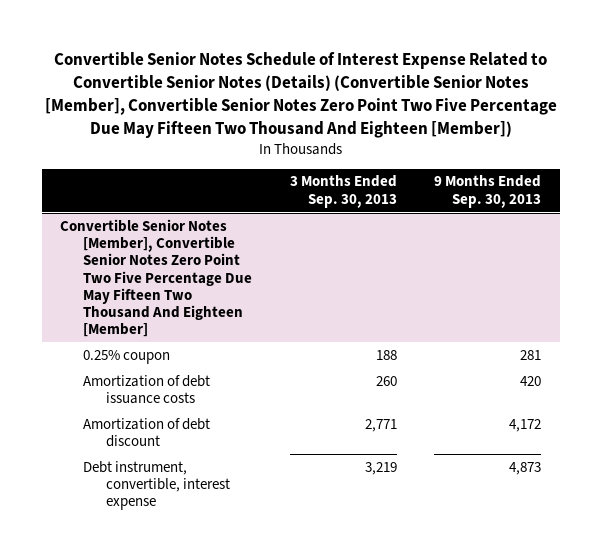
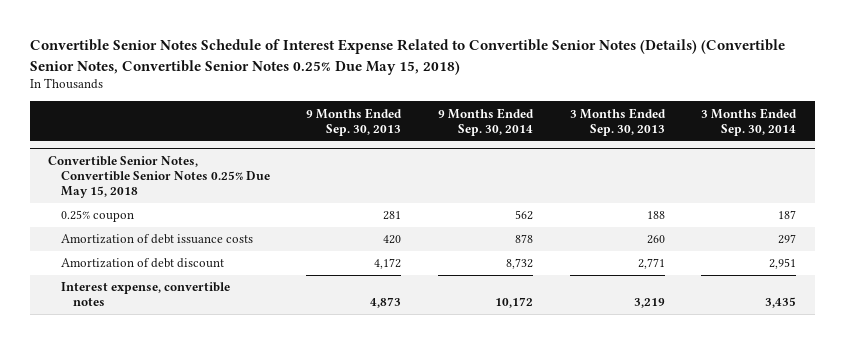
- Convertible Senior Notes Schedule of Interest Expense Related to Convertible Senior Notes (Details) (Convertible Senior Notes [Member], Convertible Senior Notes Zero Point Two Five Percentage Due May Fifteen Two Thousand And Eighteen [Member])
+ Convertible Senior Notes Schedule of Interest Expense Related to Convertible Senior Notes (Details) (Convertible Senior Notes, Convertible Senior Notes 0.25% Due May 15, 2018)
- | 3 Months Ended Sep. 30, 2013 | 9 Months Ended Sep. 30, 2013
+ | 9 Months Ended Sep. 30, 2013 | 9 Months Ended Sep. 30, 2014 | 3 Months Ended Sep. 30, 2013 | 3 Months Ended Sep. 30, 2014
- Convertible Senior Notes [Member], Convertible Senior Notes Zero Point Two Five Percentage Due May Fifteen Two Thousand And Eighteen [Member]
+ Convertible Senior Notes, Convertible Senior Notes 0.25% Due May 15, 2018
- Debt instrument, convertible, interest expense | 3,219 | 4,873
+ Interest expense, convertible notes | 4,873 | 10,172 | 3,219 | 3,435

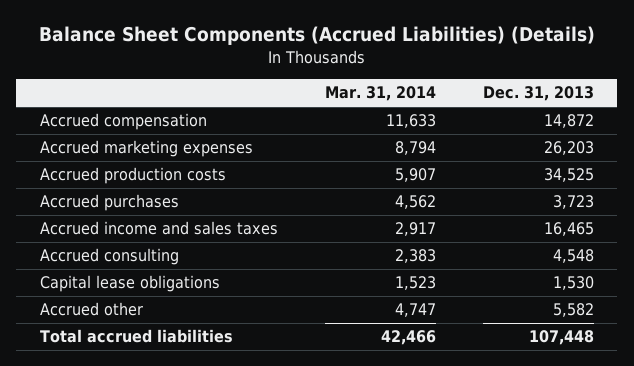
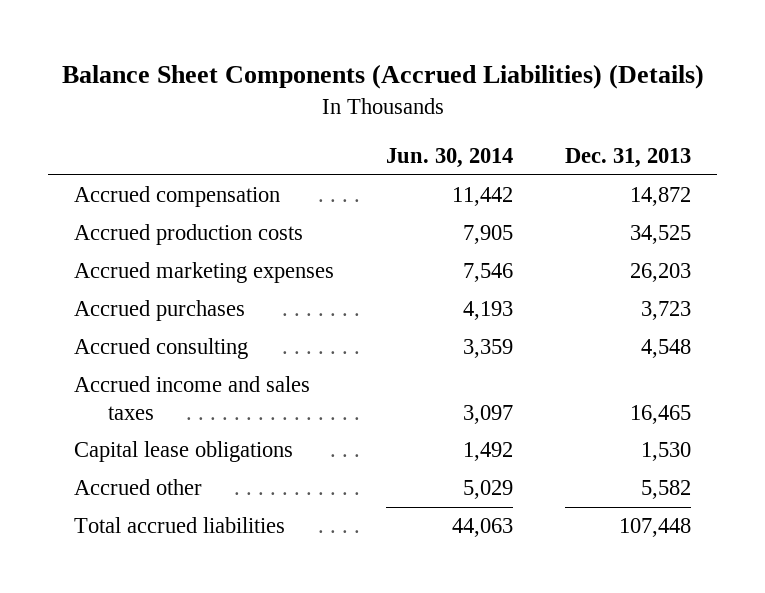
- | Mar. 31, 2014 | Dec. 31, 2013
+ | Jun. 30, 2014 | Dec. 31, 2013
moved down: Accrued marketing expenses | 7,546 | 26,203
moved down: Accrued income and sales taxes | 3,097 | 16,465

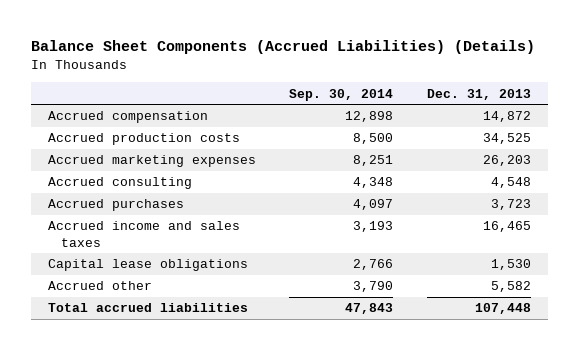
- | Jun. 30, 2014 | Dec. 31, 2013
+ | Sep. 30, 2014 | Dec. 31, 2013
moved down: Accrued purchases | 4,097 | 3,723

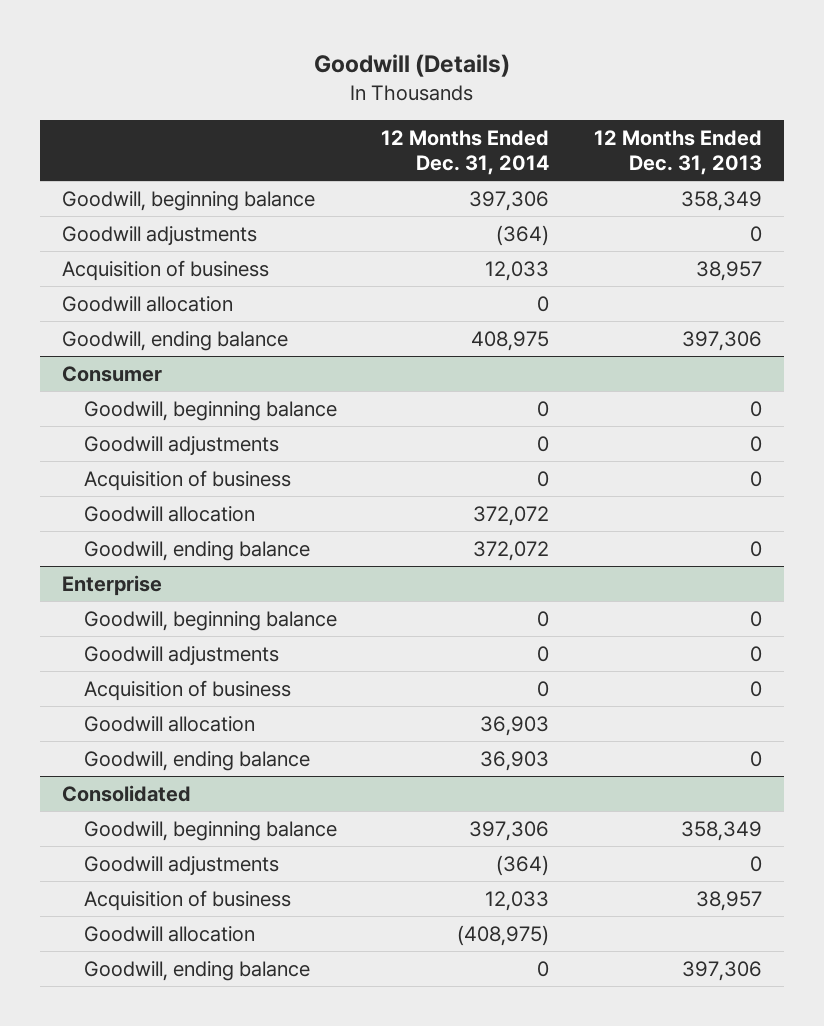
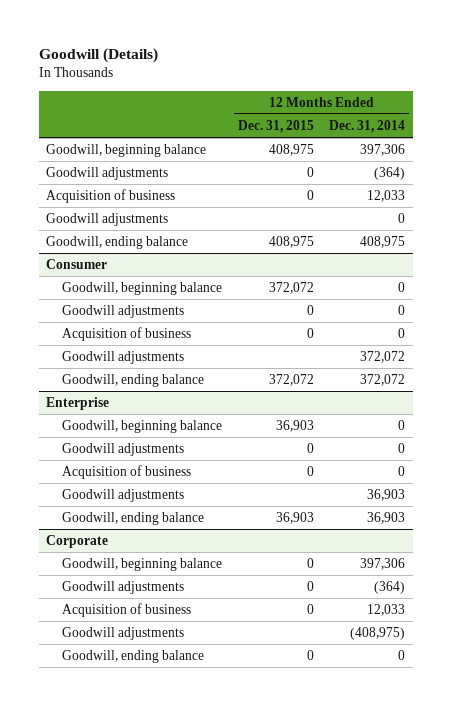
- | 12 Months Ended Dec. 31, 2014 | 12 Months Ended Dec. 31, 2013
+ | 12 Months Ended Dec. 31, 2015 | 12 Months Ended Dec. 31, 2014
- Goodwill allocation | 0 |
+ Goodwill adjustments | | 0
@ Consumer
- Goodwill allocation | 372,072 |
+ Goodwill adjustments | | 372,072
@ Enterprise
- Goodwill allocation | 36,903 |
+ Goodwill adjustments | | 36,903
- Consolidated
+ Corporate
- Goodwill allocation | (408,975) |
+ Goodwill adjustments | | (408,975)

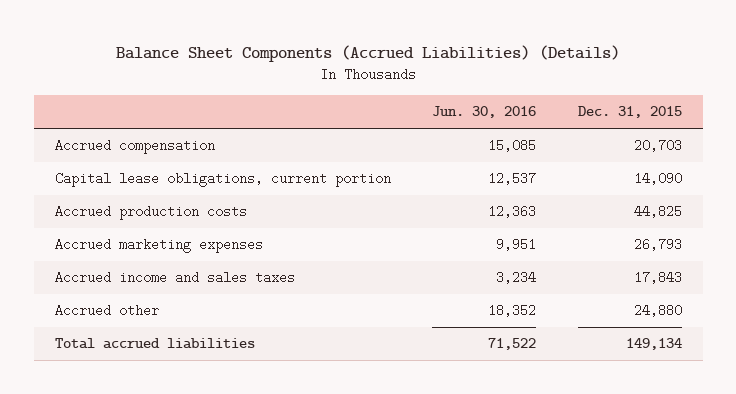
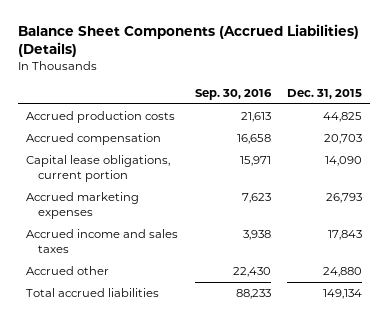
- | Jun. 30, 2016 | Dec. 31, 2015
+ | Sep. 30, 2016 | Dec. 31, 2015
moved up: Accrued production costs | 21,613 | 44,825

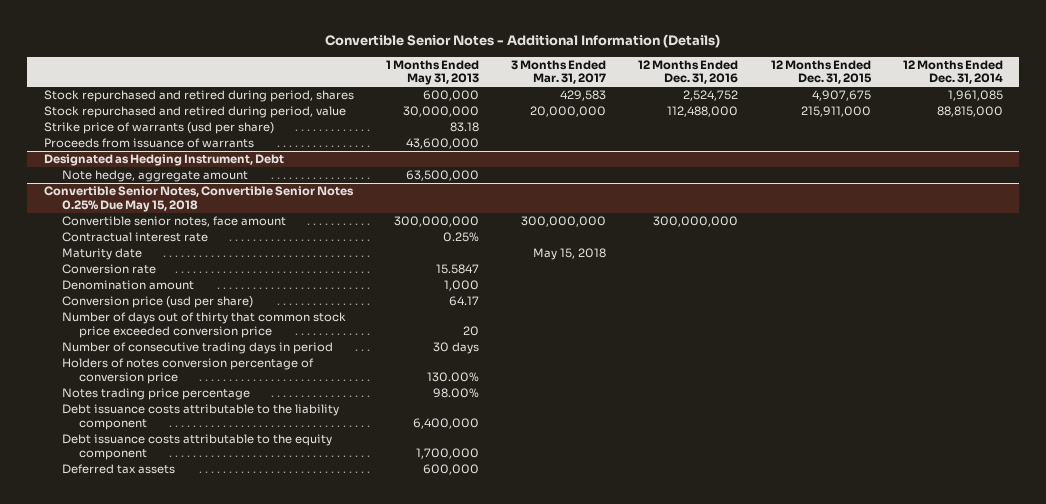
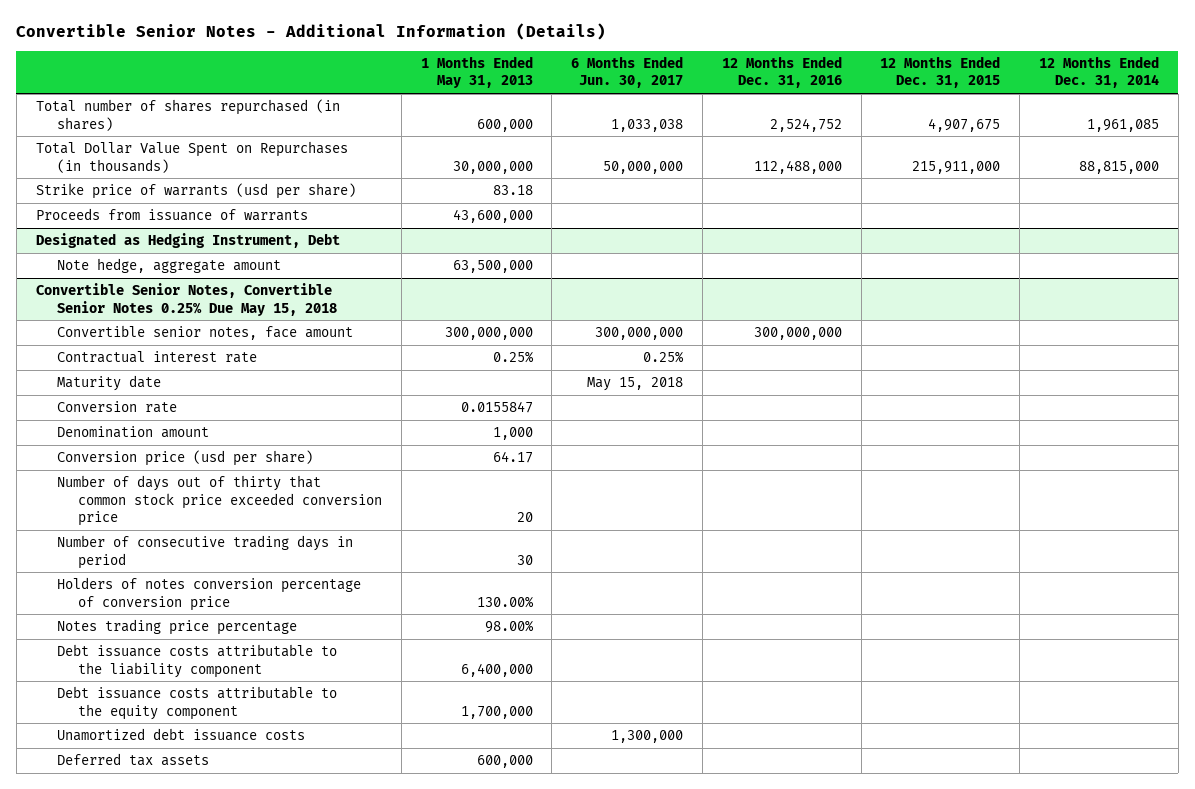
- | 1 Months Ended May 31, 2013 | 3 Months Ended Mar. 31, 2017 | 12 Months Ended Dec. 31, 2016 | 12 Months Ended Dec. 31, 2015 | 12 Months Ended Dec. 31, 2014
+ | 1 Months Ended May 31, 2013 | 6 Months Ended Jun. 30, 2017 | 12 Months Ended Dec. 31, 2016 | 12 Months Ended Dec. 31, 2015 | 12 Months Ended Dec. 31, 2014
- Stock repurchased and retired during period, shares | 600,000 | 429,583 | 2,524,752 | 4,907,675 | 1,961,085
- Stock repurchased and retired during period, value | 30,000,000 | 20,000,000 | 112,488,000 | 215,911,000 | 88,815,000
+ Total number of shares repurchased (in shares) | 600,000 | 1,033,038 | 2,524,752 | 4,907,675 | 1,961,085
+ Total Dollar Value Spent on Repurchases (in thousands) | 30,000,000 | 50,000,000 | 112,488,000 | 215,911,000 | 88,815,000
@ Convertible Senior Notes, Convertible Senior Notes 0.25% Due May 15, 2018
- Conversion rate | 15.5847 | | | |
+ Conversion rate | 0.0155847 | | | |
- Number of consecutive trading days in period | 30 days | | | |
+ Number of consecutive trading days in period | 30 | | | |
+ Unamortized debt issuance costs | | 1,300,000 | | |

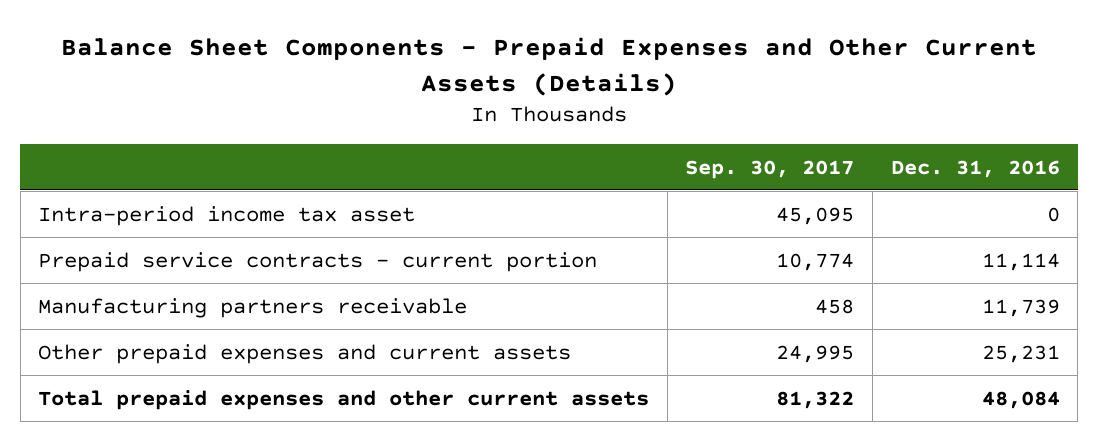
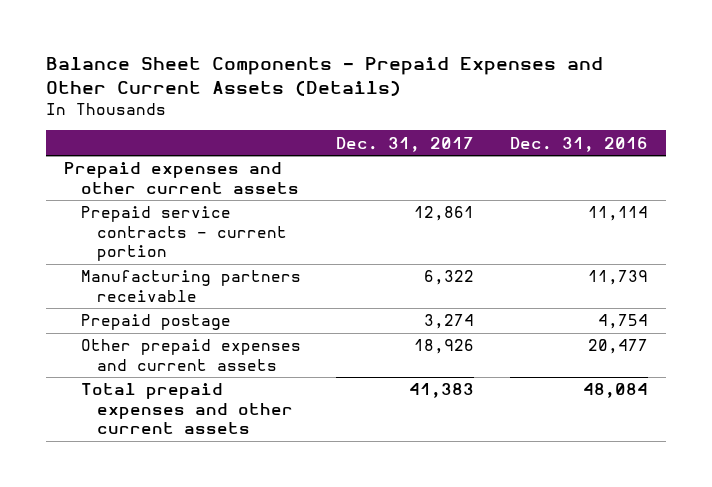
- | Sep. 30, 2017 | Dec. 31, 2016
+ | Dec. 31, 2017 | Dec. 31, 2016
- Intra-period income tax asset | 45,095 | 0
+ Prepaid expenses and other current assets
- Other prepaid expenses and current assets | 24,995 | 25,231
+ Prepaid postage | 3,274 | 4,754
+ Other prepaid expenses and current assets | 18,926 | 20,477

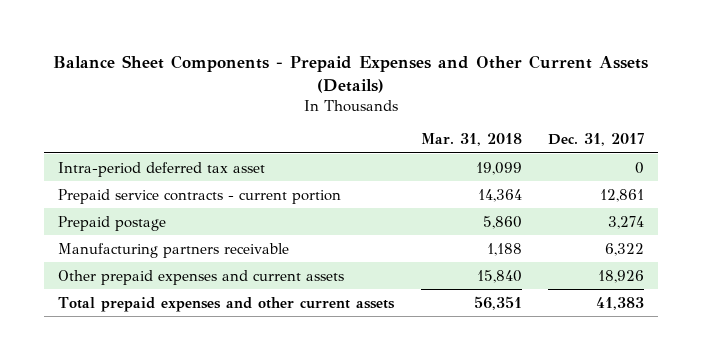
- | Dec. 31, 2017 | Dec. 31, 2016
+ | Mar. 31, 2018 | Dec. 31, 2017
- Prepaid expenses and other current assets
+ Intra-period deferred tax asset | 19,099 | 0
moved down: Manufacturing partners receivable | 1,188 | 6,322

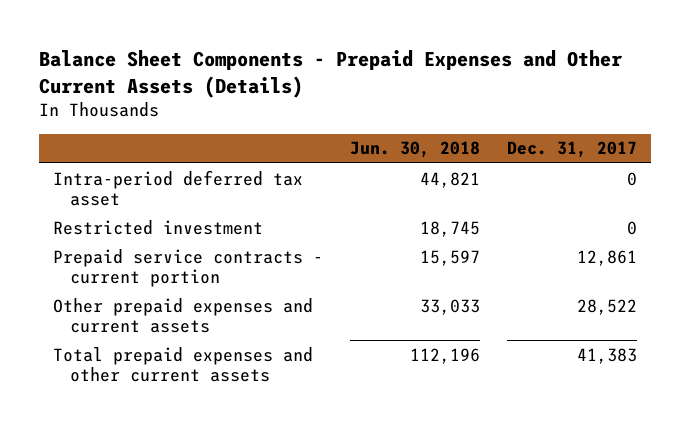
- | Mar. 31, 2018 | Dec. 31, 2017
+ | Jun. 30, 2018 | Dec. 31, 2017
+ Restricted investment | 18,745 | 0
- Prepaid postage | 5,860 | 3,274
- Manufacturing partners receivable | 1,188 | 6,322
- Other prepaid expenses and current assets | 15,840 | 18,926
+ Other prepaid expenses and current assets | 33,033 | 28,522

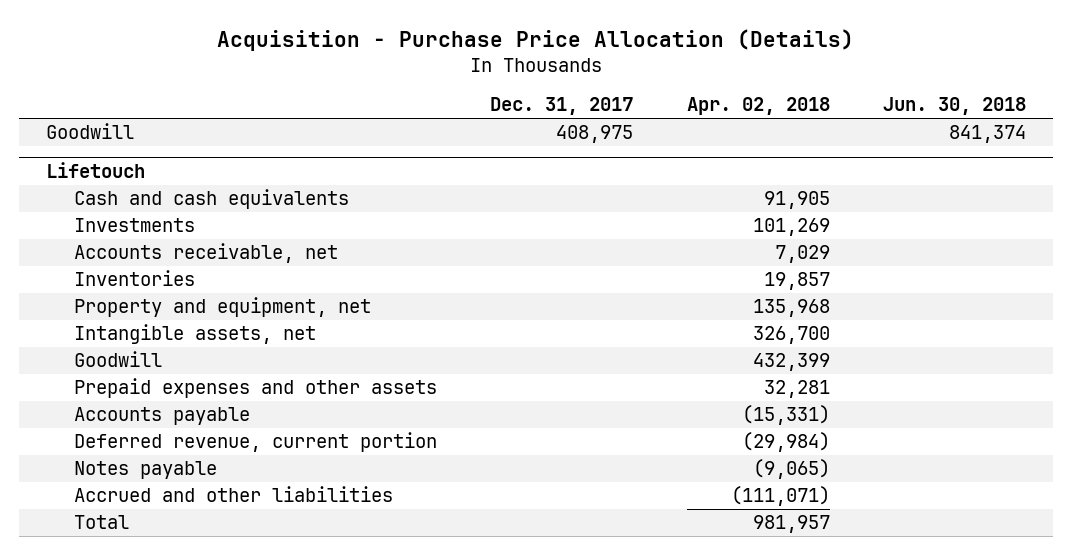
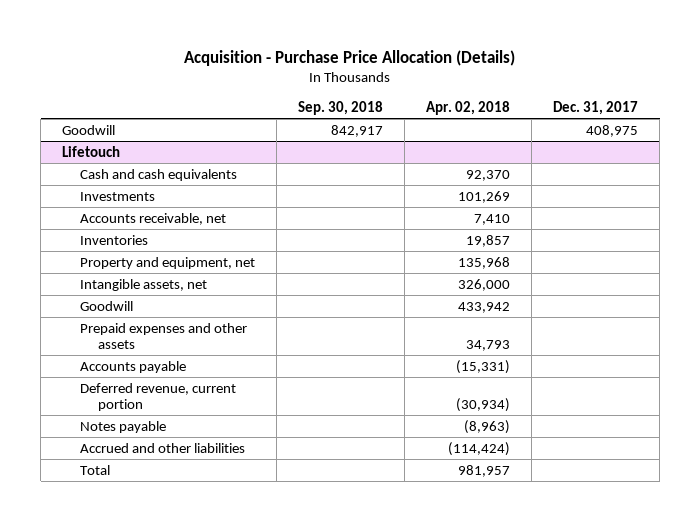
- | Dec. 31, 2017 | Apr. 02, 2018 | Jun. 30, 2018
+ | Sep. 30, 2018 | Apr. 02, 2018 | Dec. 31, 2017
@ Lifetouch
- Cash and cash equivalents | | 91,905 |
+ Cash and cash equivalents | | 92,370 |
- Accounts receivable, net | | 7,029 |
+ Accounts receivable, net | | 7,410 |
- Intangible assets, net | | 326,700 |
- Goodwill | | 432,399 |
- Prepaid expenses and other assets | | 32,281 |
+ Intangible assets, net | | 326,000 |
+ Goodwill | | 433,942 |
+ Prepaid expenses and other assets | | 34,793 |
- Deferred revenue, current portion | | (29,984) |
- Notes payable | | (9,065) |
- Accrued and other liabilities | | (111,071) |
+ Deferred revenue, current portion | | (30,934) |
+ Notes payable | | (8,963) |
+ Accrued and other liabilities | | (114,424) |

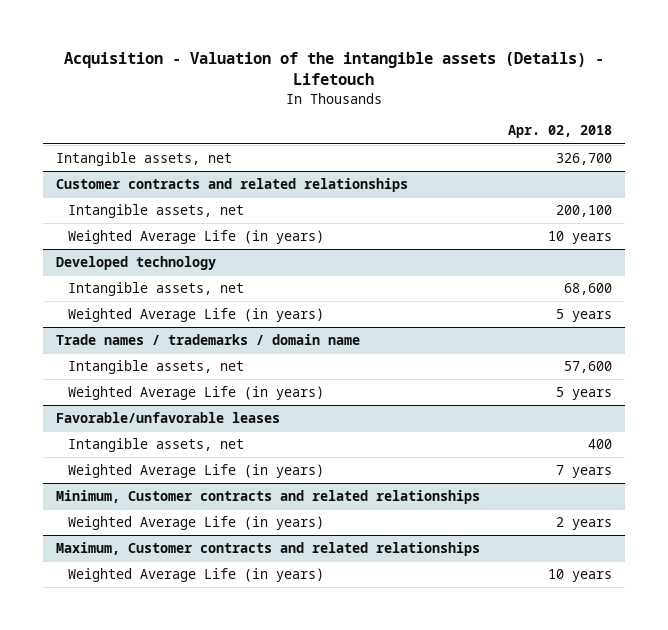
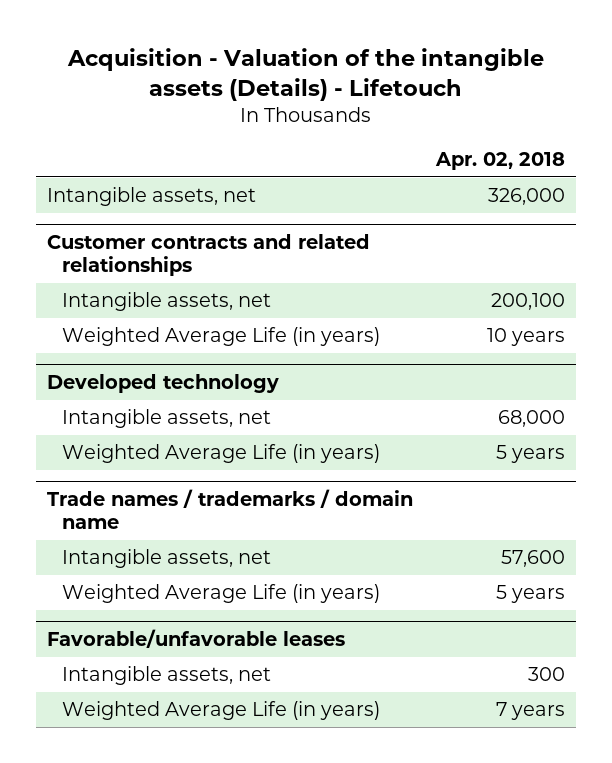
- Intangible assets, net | 326,700
+ Intangible assets, net | 326,000
@ Developed technology
- Intangible assets, net | 68,600
+ Intangible assets, net | 68,000
@ Favorable/unfavorable leases
- Intangible assets, net | 400
+ Intangible assets, net | 300
- Minimum, Customer contracts and related relationships
- Weighted Average Life (in years) | 2 years
- Maximum, Customer contracts and related relationships
- Weighted Average Life (in years) | 10 years

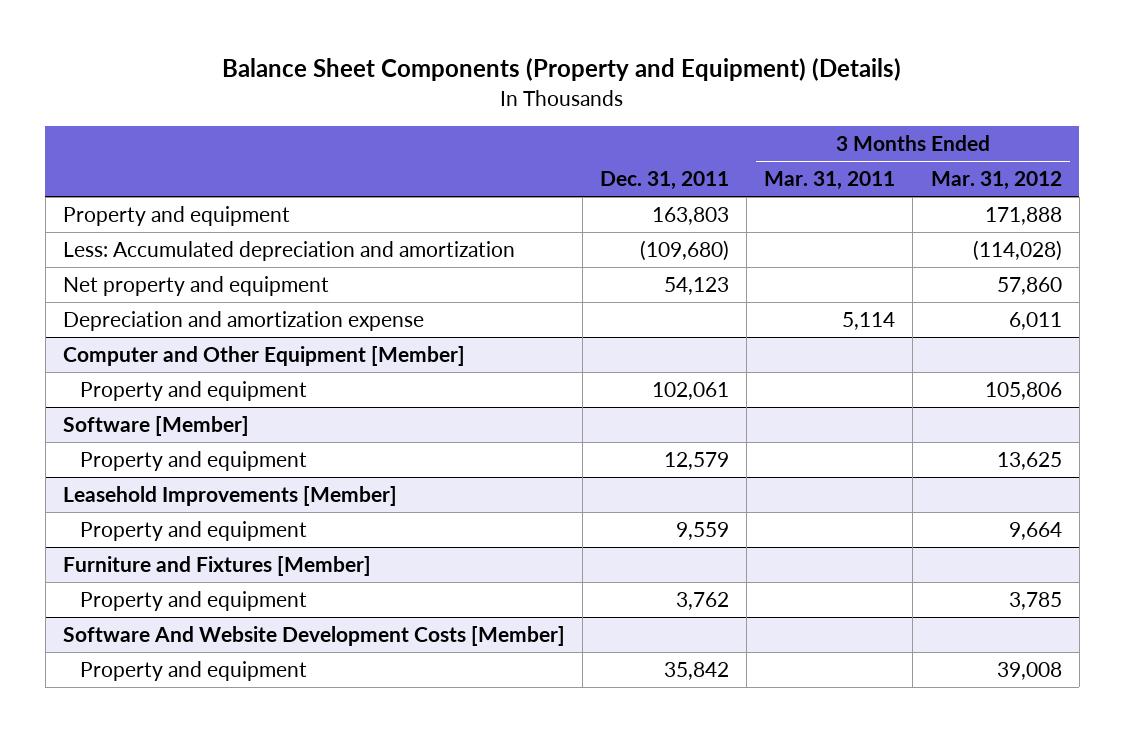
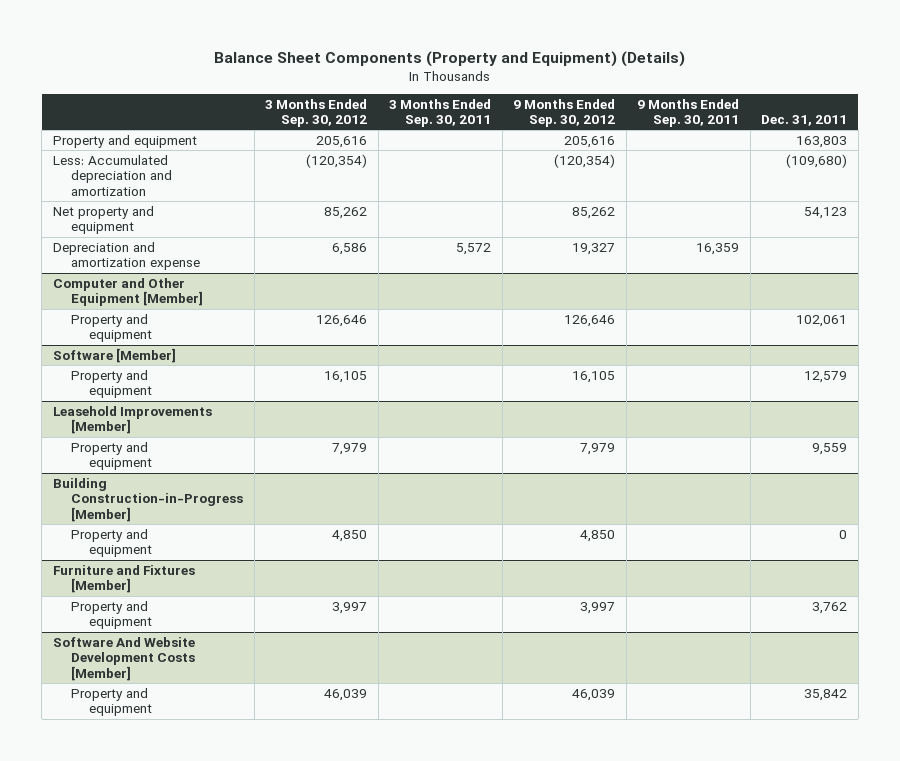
- | Dec. 31, 2011 | 3 Months Ended Mar. 31, 2011 | 3 Months Ended Mar. 31, 2012
+ | 3 Months Ended Sep. 30, 2012 | 3 Months Ended Sep. 30, 2011 | 9 Months Ended Sep. 30, 2012 | 9 Months Ended Sep. 30, 2011 | Dec. 31, 2011
+ Building Construction-in-Progress [Member]
+ Property and equipment | 4,850 | | 4,850 | | 0

